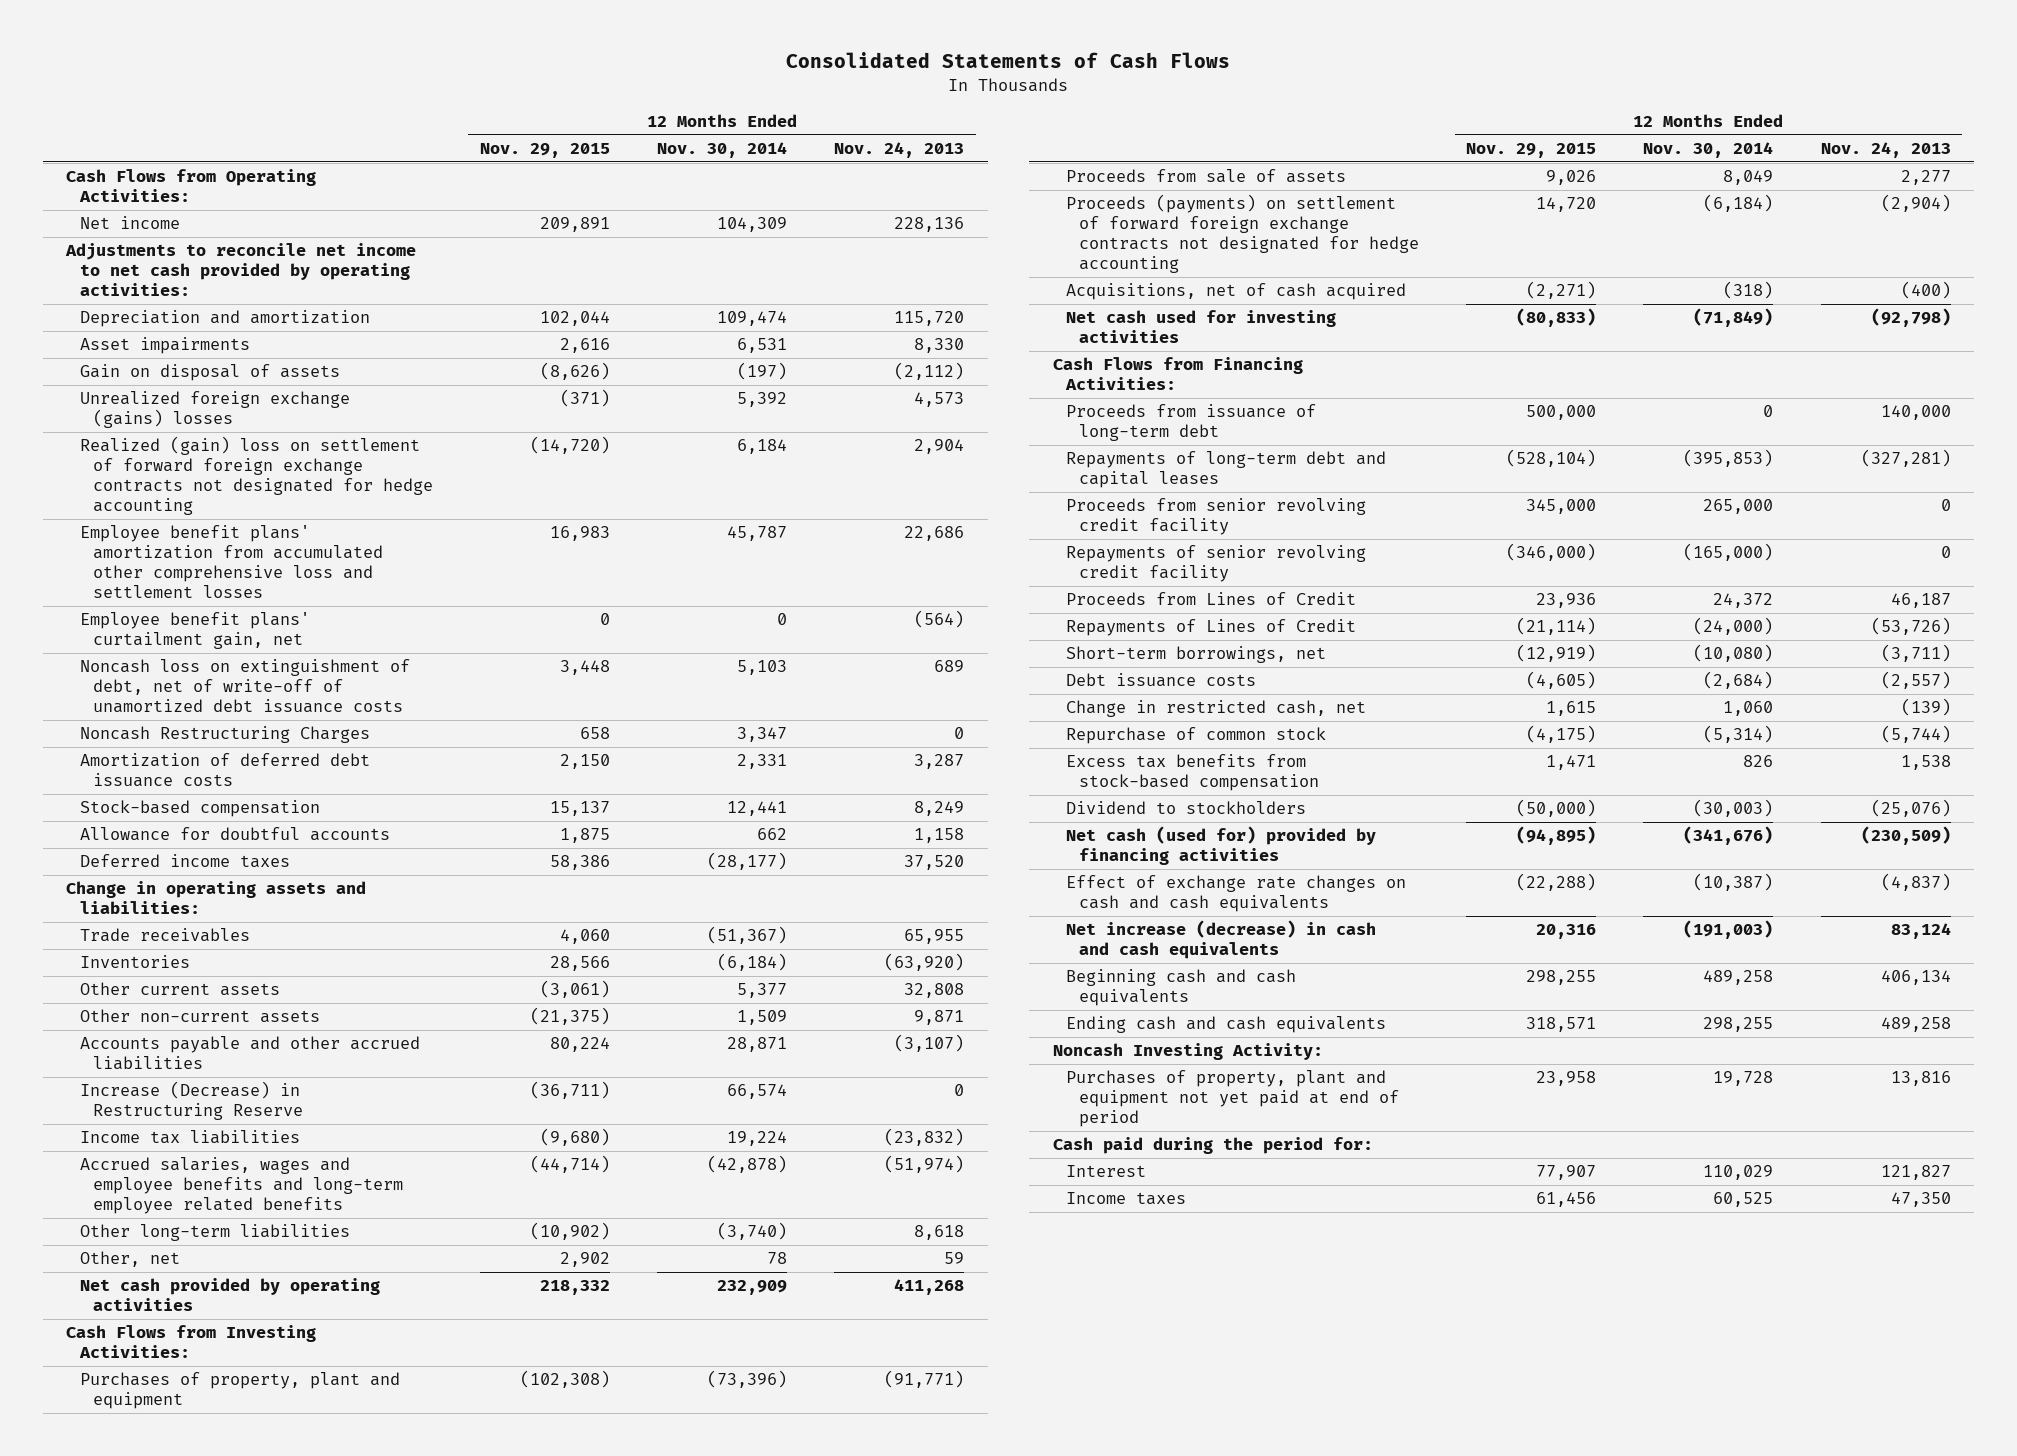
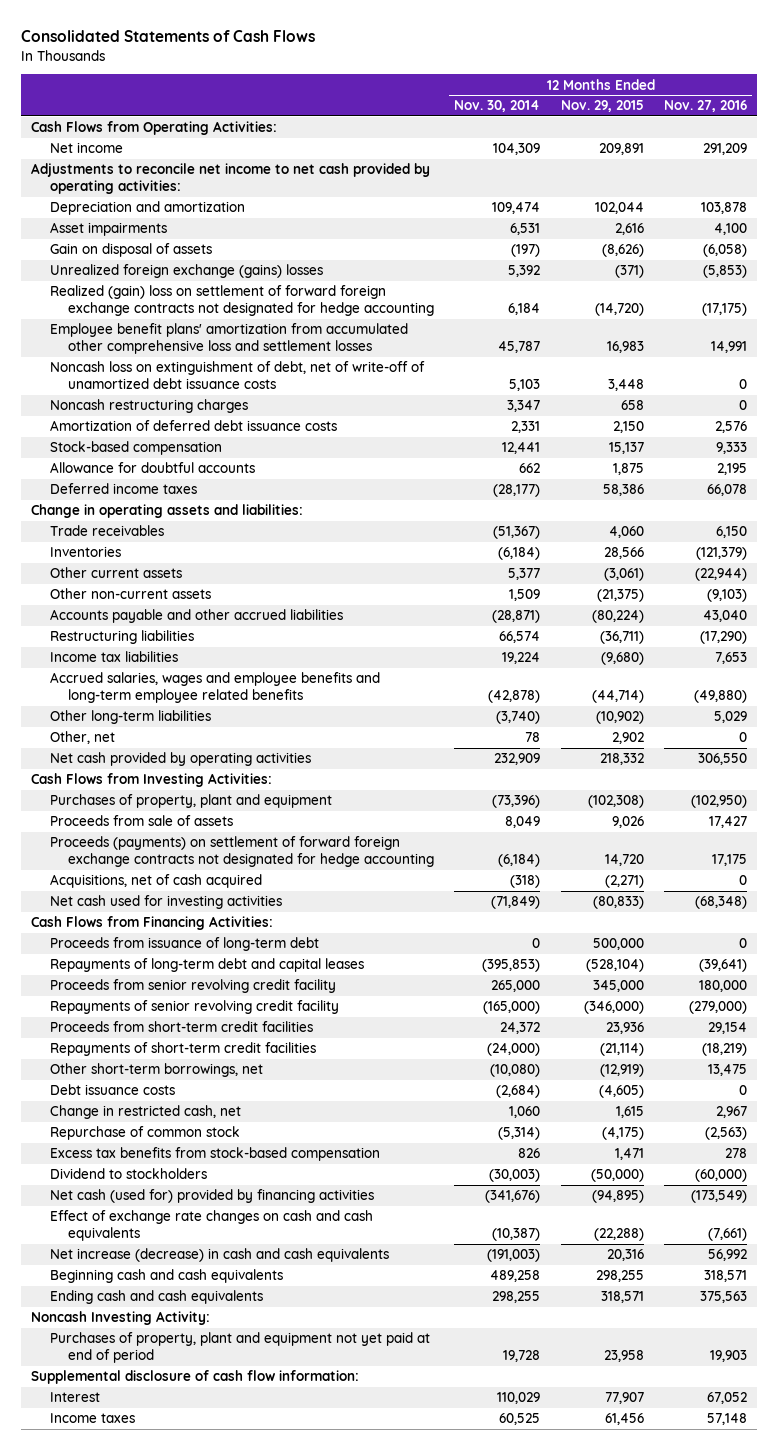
- | 12 Months Ended Nov. 29, 2015 | 12 Months Ended Nov. 30, 2014 | 12 Months Ended Nov. 24, 2013
+ | 12 Months Ended Nov. 30, 2014 | 12 Months Ended Nov. 29, 2015 | 12 Months Ended Nov. 27, 2016
- Employee benefit plans' curtailment gain, net | 0 | 0 | (564)
- Noncash Restructuring Charges | 658 | 3,347 | 0
+ Noncash restructuring charges | 3,347 | 658 | 0
- Accounts payable and other accrued liabilities | 80,224 | 28,871 | (3,107)
- Increase (Decrease) in Restructuring Reserve | (36,711) | 66,574 | 0
+ Accounts payable and other accrued liabilities | (28,871) | (80,224) | 43,040
+ Restructuring liabilities | 66,574 | (36,711) | (17,290)
- Proceeds from Lines of Credit | 23,936 | 24,372 | 46,187
- Repayments of Lines of Credit | (21,114) | (24,000) | (53,726)
- Short-term borrowings, net | (12,919) | (10,080) | (3,711)
+ Proceeds from short-term credit facilities | 24,372 | 23,936 | 29,154
+ Repayments of short-term credit facilities | (24,000) | (21,114) | (18,219)
+ Other short-term borrowings, net | (10,080) | (12,919) | 13,475
- Cash paid during the period for:
+ Supplemental disclosure of cash flow information:

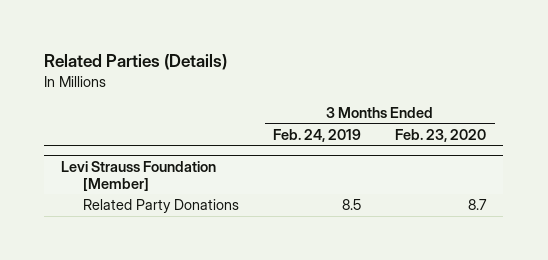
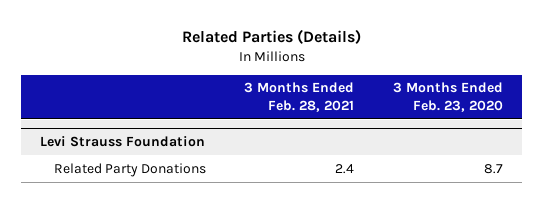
- | 3 Months Ended Feb. 24, 2019 | 3 Months Ended Feb. 23, 2020
+ | 3 Months Ended Feb. 28, 2021 | 3 Months Ended Feb. 23, 2020
- Levi Strauss Foundation [Member]
+ Levi Strauss Foundation

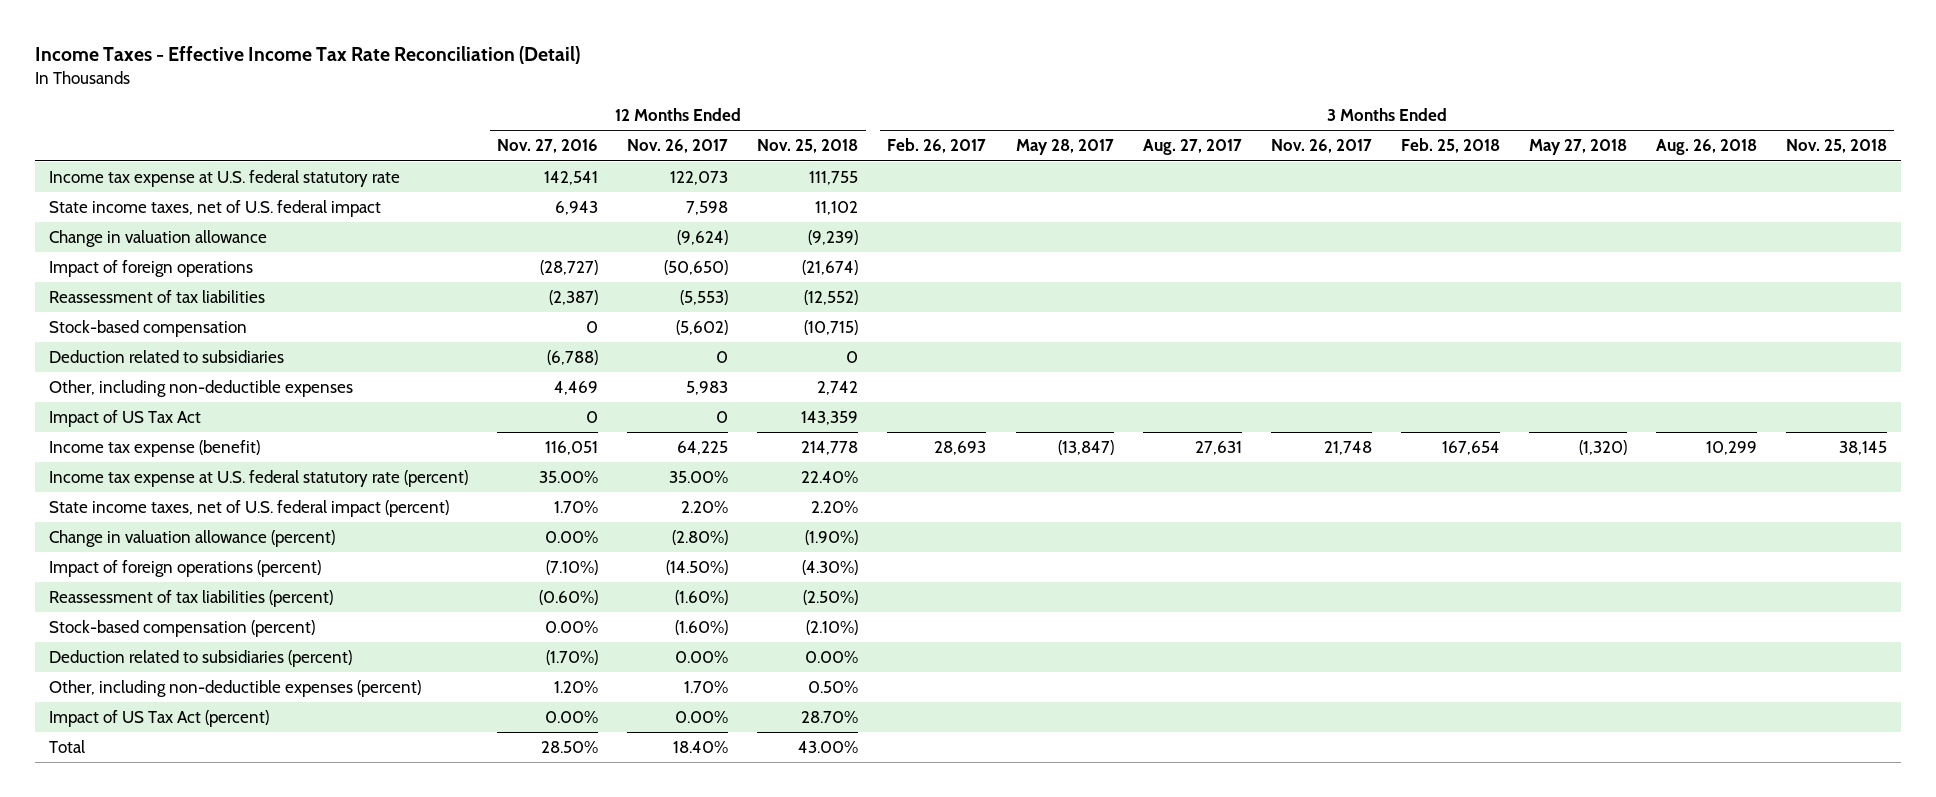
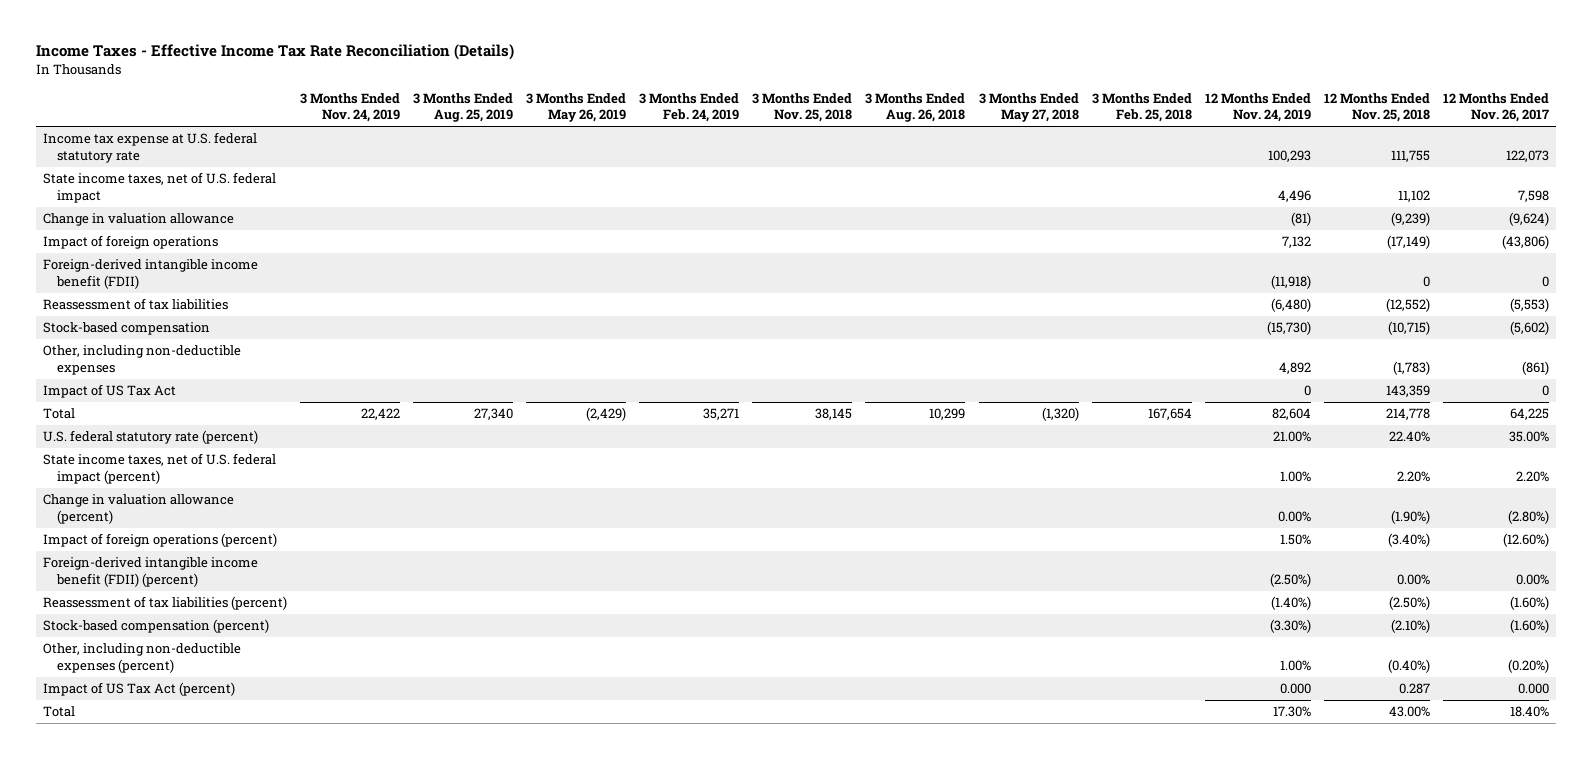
- Income Taxes - Effective Income Tax Rate Reconciliation (Detail)
+ Income Taxes - Effective Income Tax Rate Reconciliation (Details)
- | 12 Months Ended Nov. 27, 2016 | 12 Months Ended Nov. 26, 2017 | 12 Months Ended Nov. 25, 2018 | 3 Months Ended Feb. 26, 2017 | 3 Months Ended May 28, 2017 | 3 Months Ended Aug. 27, 2017 | 3 Months Ended Nov. 26, 2017 | 3 Months Ended Feb. 25, 2018 | 3 Months Ended May 27, 2018 | 3 Months Ended Aug. 26, 2018 | 3 Months Ended Nov. 25, 2018
+ | 3 Months Ended Nov. 24, 2019 | 3 Months Ended Aug. 25, 2019 | 3 Months Ended May 26, 2019 | 3 Months Ended Feb. 24, 2019 | 3 Months Ended Nov. 25, 2018 | 3 Months Ended Aug. 26, 2018 | 3 Months Ended May 27, 2018 | 3 Months Ended Feb. 25, 2018 | 12 Months Ended Nov. 24, 2019 | 12 Months Ended Nov. 25, 2018 | 12 Months Ended Nov. 26, 2017
- Impact of foreign operations | (28,727) | (50,650) | (21,674) | | | | | | | |
+ Impact of foreign operations | | | | | | | | | 7,132 | (17,149) | (43,806)
+ Foreign-derived intangible income benefit (FDII) | | | | | | | | | (11,918) | 0 | 0
- Deduction related to subsidiaries | (6,788) | 0 | 0 | | | | | | | |
- Other, including non-deductible expenses | 4,469 | 5,983 | 2,742 | | | | | | | |
+ Other, including non-deductible expenses | | | | | | | | | 4,892 | (1,783) | (861)
- Income tax expense (benefit) | 116,051 | 64,225 | 214,778 | 28,693 | (13,847) | 27,631 | 21,748 | 167,654 | (1,320) | 10,299 | 38,145
- Income tax expense at U.S. federal statutory rate (percent) | 35.00% | 35.00% | 22.40% | | | | | | | |
+ Total | 22,422 | 27,340 | (2,429) | 35,271 | 38,145 | 10,299 | (1,320) | 167,654 | 82,604 | 214,778 | 64,225
+ U.S. federal statutory rate (percent) | | | | | | | | | 21.00% | 22.40% | 35.00%
- Impact of foreign operations (percent) | (7.10%) | (14.50%) | (4.30%) | | | | | | | |
+ Impact of foreign operations (percent) | | | | | | | | | 1.50% | (3.40%) | (12.60%)
+ Foreign-derived intangible income benefit (FDII) (percent) | | | | | | | | | (2.50%) | 0.00% | 0.00%
- Deduction related to subsidiaries (percent) | (1.70%) | 0.00% | 0.00% | | | | | | | |
- Other, including non-deductible expenses (percent) | 1.20% | 1.70% | 0.50% | | | | | | | |
- Impact of US Tax Act (percent) | 0.00% | 0.00% | 28.70% | | | | | | | |
+ Other, including non-deductible expenses (percent) | | | | | | | | | 1.00% | (0.40%) | (0.20%)
+ Impact of US Tax Act (percent) | | | | | | | | | 0.000 | 0.287 | 0.000

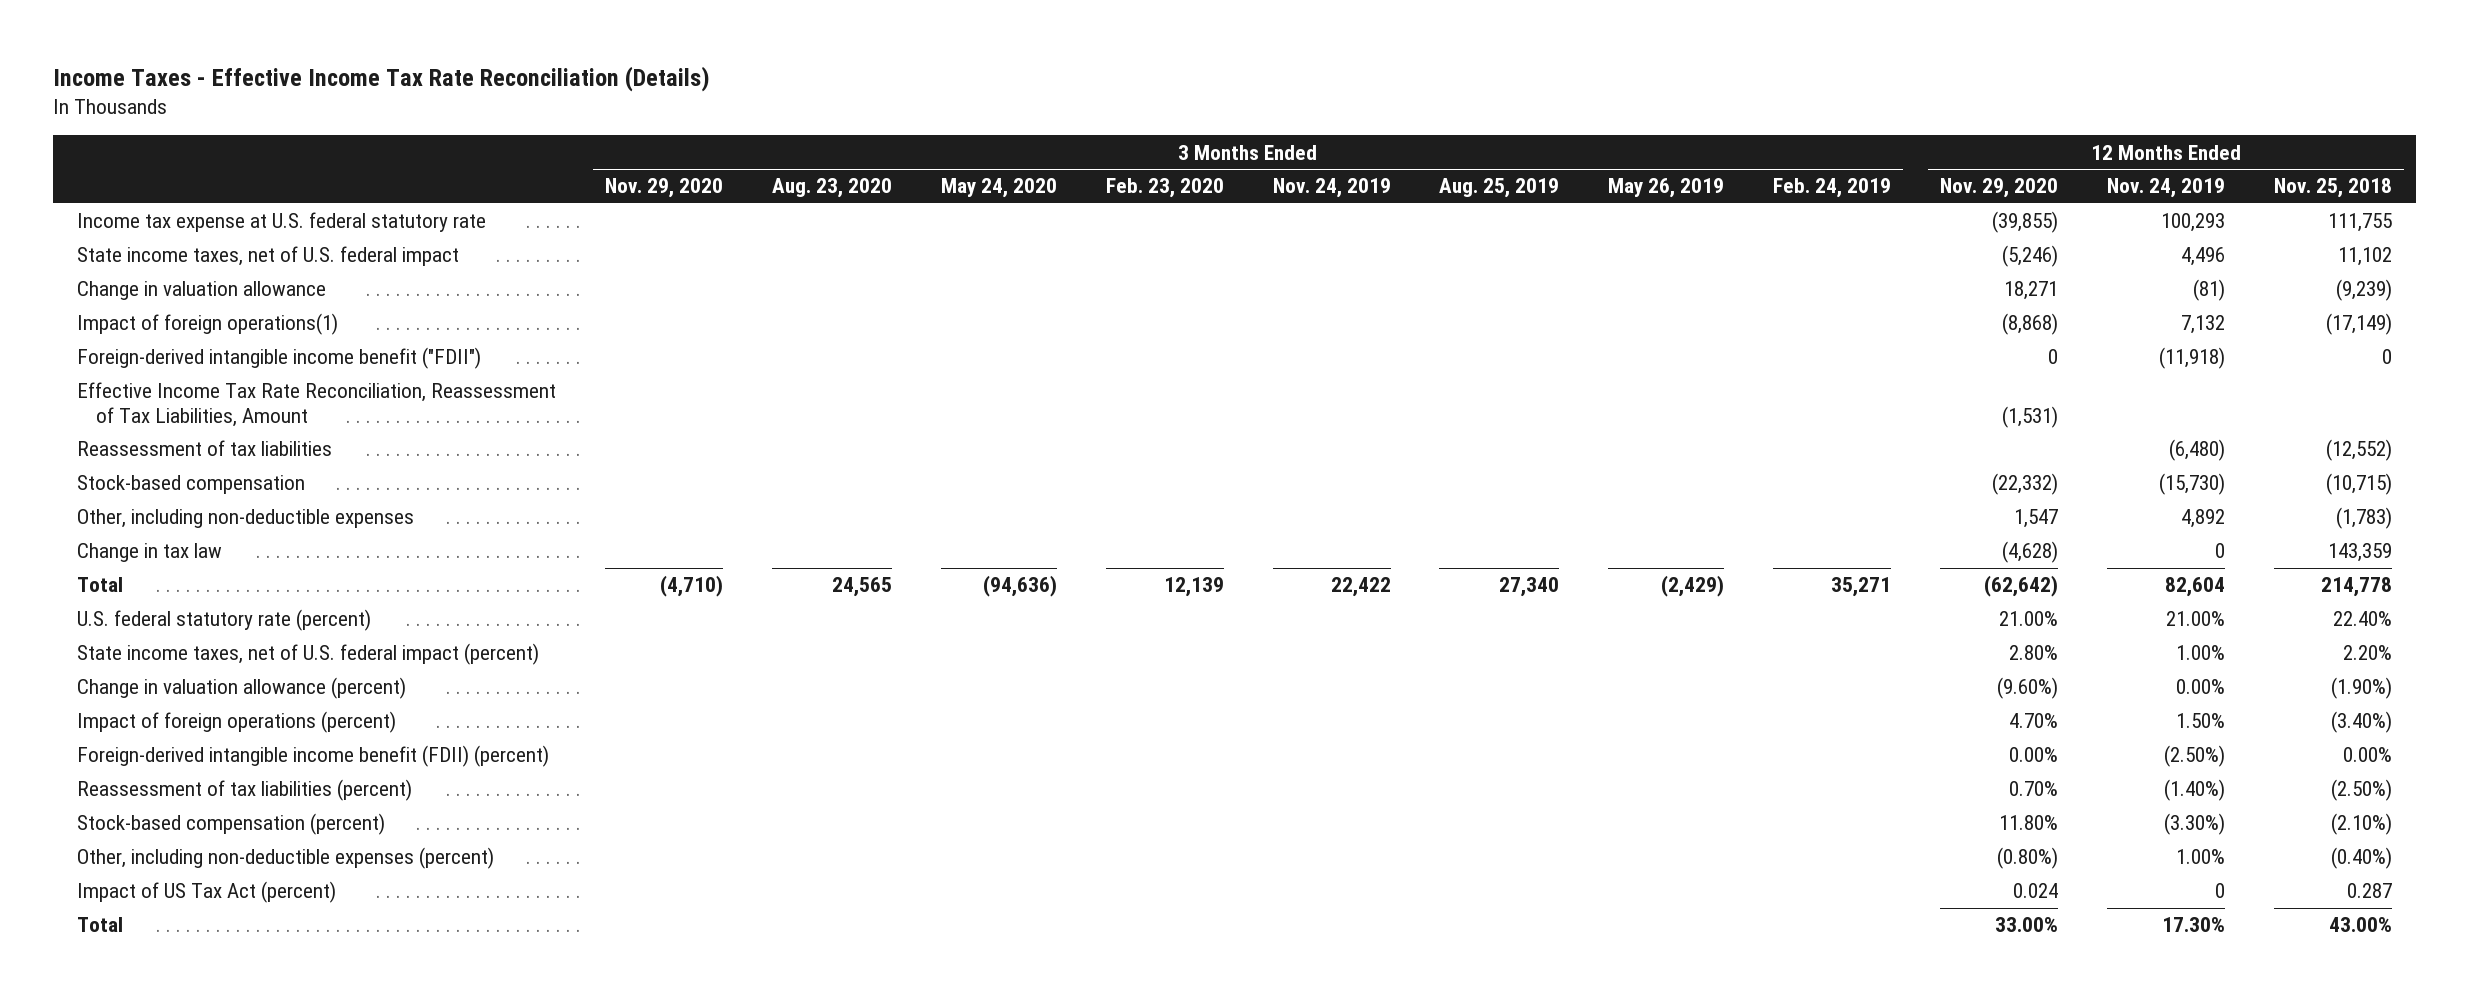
- | 3 Months Ended Nov. 24, 2019 | 3 Months Ended Aug. 25, 2019 | 3 Months Ended May 26, 2019 | 3 Months Ended Feb. 24, 2019 | 3 Months Ended Nov. 25, 2018 | 3 Months Ended Aug. 26, 2018 | 3 Months Ended May 27, 2018 | 3 Months Ended Feb. 25, 2018 | 12 Months Ended Nov. 24, 2019 | 12 Months Ended Nov. 25, 2018 | 12 Months Ended Nov. 26, 2017
+ | 3 Months Ended Nov. 29, 2020 | 3 Months Ended Aug. 23, 2020 | 3 Months Ended May 24, 2020 | 3 Months Ended Feb. 23, 2020 | 3 Months Ended Nov. 24, 2019 | 3 Months Ended Aug. 25, 2019 | 3 Months Ended May 26, 2019 | 3 Months Ended Feb. 24, 2019 | 12 Months Ended Nov. 29, 2020 | 12 Months Ended Nov. 24, 2019 | 12 Months Ended Nov. 25, 2018
- Impact of foreign operations | | | | | | | | | 7,132 | (17,149) | (43,806)
- Foreign-derived intangible income benefit (FDII) | | | | | | | | | (11,918) | 0 | 0
+ Impact of foreign operations(1) | | | | | | | | | (8,868) | 7,132 | (17,149)
+ Foreign-derived intangible income benefit ("FDII") | | | | | | | | | 0 | (11,918) | 0
+ Effective Income Tax Rate Reconciliation, Reassessment of Tax Liabilities, Amount | | | | | | | | | (1,531) | |
- Impact of US Tax Act | | | | | | | | | 0 | 143,359 | 0
+ Change in tax law | | | | | | | | | (4,628) | 0 | 143,359
- Impact of US Tax Act (percent) | | | | | | | | | 0.000 | 0.287 | 0.000
+ Impact of US Tax Act (percent) | | | | | | | | | 0.024 | 0 | 0.287

